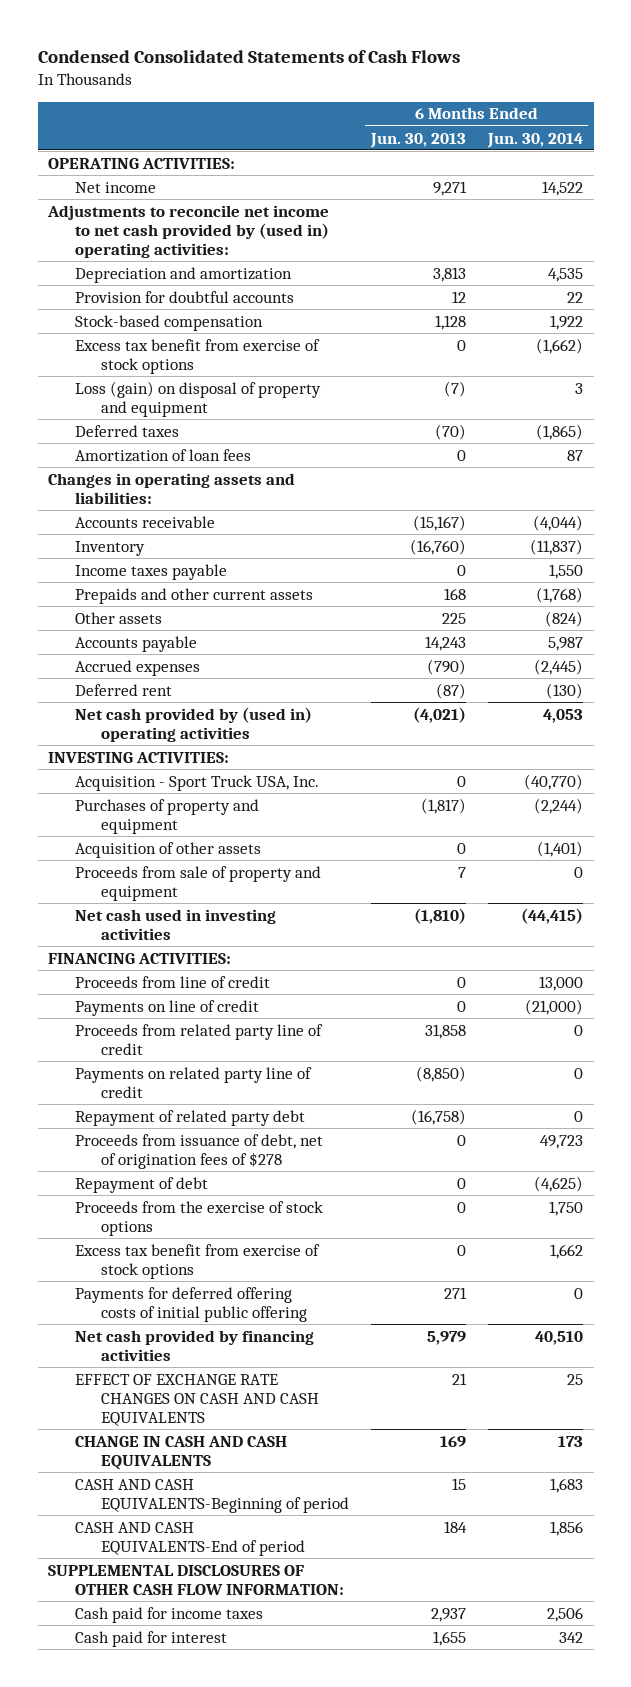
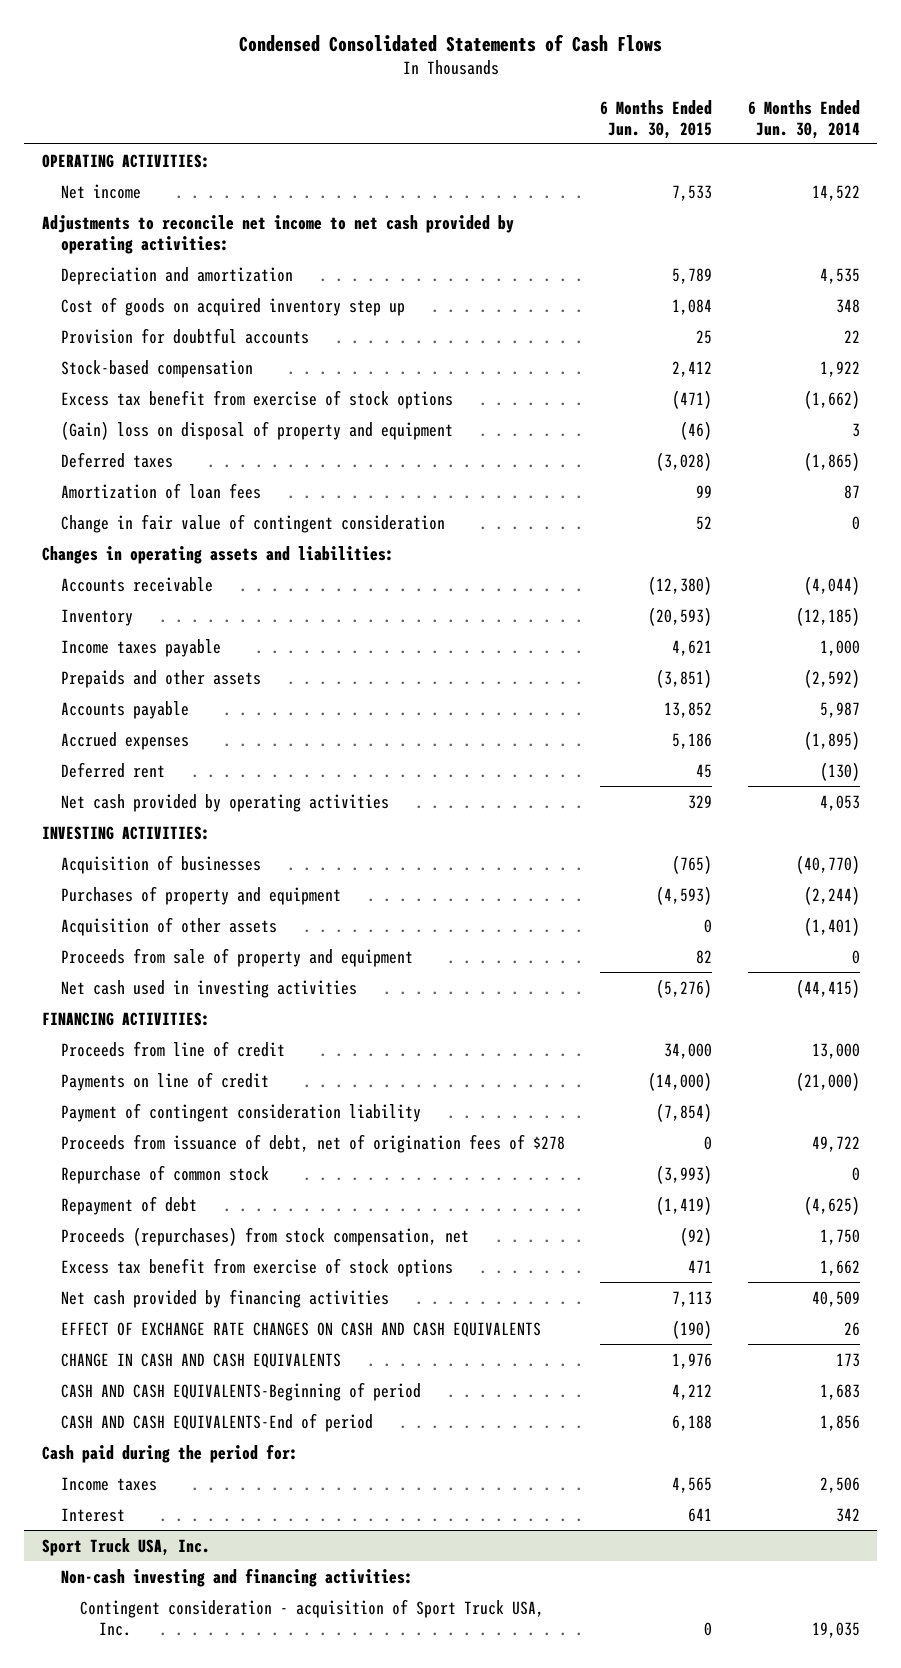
- | 6 Months Ended Jun. 30, 2013 | 6 Months Ended Jun. 30, 2014
+ | 6 Months Ended Jun. 30, 2015 | 6 Months Ended Jun. 30, 2014
- Adjustments to reconcile net income to net cash provided by (used in) operating activities:
+ Adjustments to reconcile net income to net cash provided by operating activities:
+ Cost of goods on acquired inventory step up | 1,084 | 348
- Loss (gain) on disposal of property and equipment | (7) | 3
+ (Gain) loss on disposal of property and equipment | (46) | 3
+ Change in fair value of contingent consideration | 52 | 0
- Inventory | (16,760) | (11,837)
- Income taxes payable | 0 | 1,550
- Prepaids and other current assets | 168 | (1,768)
- Other assets | 225 | (824)
+ Inventory | (20,593) | (12,185)
+ Income taxes payable | 4,621 | 1,000
+ Prepaids and other assets | (3,851) | (2,592)
- Accrued expenses | (790) | (2,445)
+ Accrued expenses | 5,186 | (1,895)
- Net cash provided by (used in) operating activities | (4,021) | 4,053
+ Net cash provided by operating activities | 329 | 4,053
- Acquisition - Sport Truck USA, Inc. | 0 | (40,770)
+ Acquisition of businesses | (765) | (40,770)
- Proceeds from related party line of credit | 31,858 | 0
- Payments on related party line of credit | (8,850) | 0
- Repayment of related party debt | (16,758) | 0
- Proceeds from issuance of debt, net of origination fees of $278 | 0 | 49,723
+ Payment of contingent consideration liability | (7,854) |
+ Proceeds from issuance of debt, net of origination fees of $278 | 0 | 49,722
+ Repurchase of common stock | (3,993) | 0
- Proceeds from the exercise of stock options | 0 | 1,750
+ Proceeds (repurchases) from stock compensation, net | (92) | 1,750
- Payments for deferred offering costs of initial public offering | 271 | 0
- Net cash provided by financing activities | 5,979 | 40,510
- EFFECT OF EXCHANGE RATE CHANGES ON CASH AND CASH EQUIVALENTS | 21 | 25
+ Net cash provided by financing activities | 7,113 | 40,509
+ EFFECT OF EXCHANGE RATE CHANGES ON CASH AND CASH EQUIVALENTS | (190) | 26
- SUPPLEMENTAL DISCLOSURES OF OTHER CASH FLOW INFORMATION:
- Cash paid for income taxes | 2,937 | 2,506
- Cash paid for interest | 1,655 | 342
+ Cash paid during the period for:
+ Income taxes | 4,565 | 2,506
+ Interest | 641 | 342
+ Sport Truck USA, Inc.
+ Non-cash investing and financing activities:
+ Contingent consideration - acquisition of Sport Truck USA, Inc. | 0 | 19,035

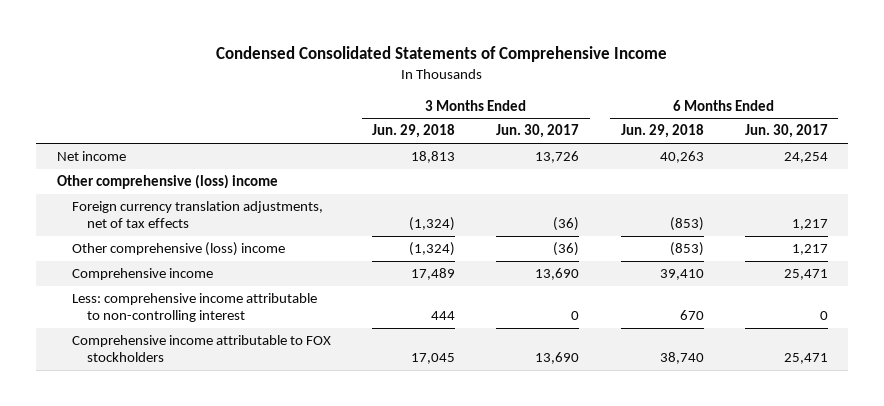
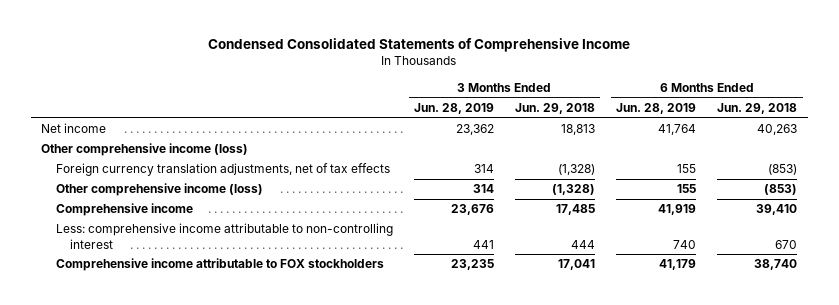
- | 3 Months Ended Jun. 29, 2018 | 3 Months Ended Jun. 30, 2017 | 6 Months Ended Jun. 29, 2018 | 6 Months Ended Jun. 30, 2017
+ | 3 Months Ended Jun. 28, 2019 | 3 Months Ended Jun. 29, 2018 | 6 Months Ended Jun. 28, 2019 | 6 Months Ended Jun. 29, 2018
- Other comprehensive (loss) income
- Foreign currency translation adjustments, net of tax effects | (1,324) | (36) | (853) | 1,217
- Other comprehensive (loss) income | (1,324) | (36) | (853) | 1,217
- Comprehensive income | 17,489 | 13,690 | 39,410 | 25,471
+ Other comprehensive income (loss)
+ Foreign currency translation adjustments, net of tax effects | 314 | (1,328) | 155 | (853)
+ Other comprehensive income (loss) | 314 | (1,328) | 155 | (853)
+ Comprehensive income | 23,676 | 17,485 | 41,919 | 39,410
- Comprehensive income attributable to FOX stockholders | 17,045 | 13,690 | 38,740 | 25,471
+ Comprehensive income attributable to FOX stockholders | 23,235 | 17,041 | 41,179 | 38,740

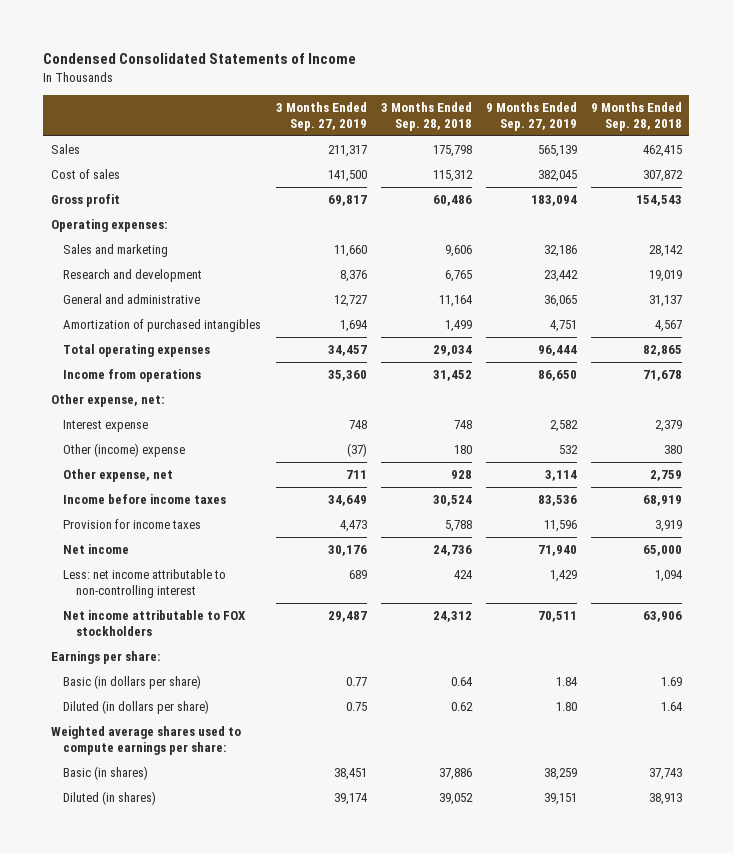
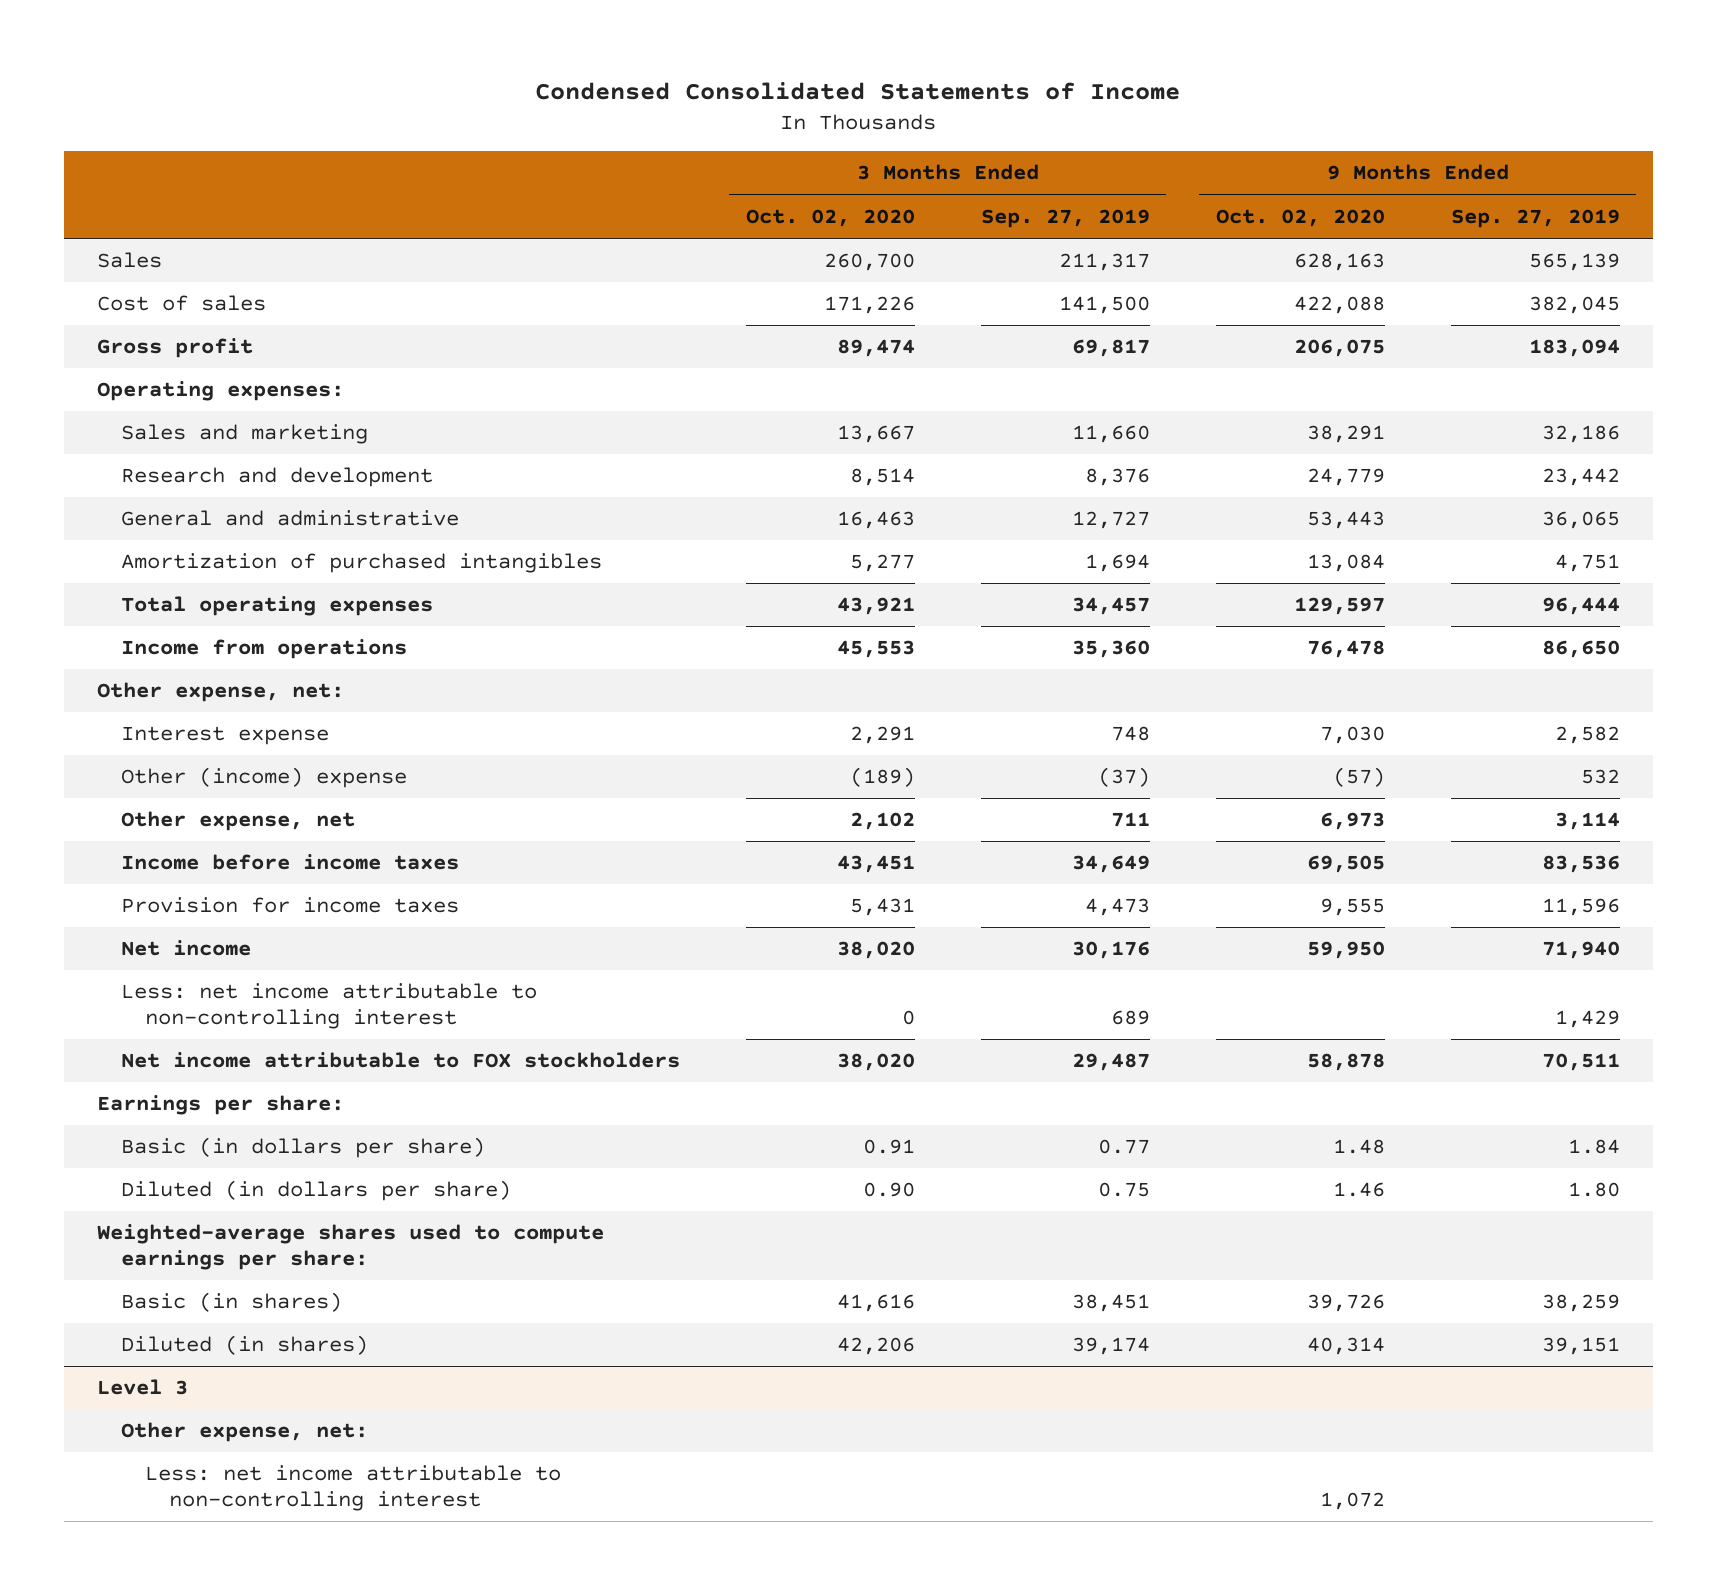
- | 3 Months Ended Sep. 27, 2019 | 3 Months Ended Sep. 28, 2018 | 9 Months Ended Sep. 27, 2019 | 9 Months Ended Sep. 28, 2018
+ | 3 Months Ended Oct. 02, 2020 | 3 Months Ended Sep. 27, 2019 | 9 Months Ended Oct. 02, 2020 | 9 Months Ended Sep. 27, 2019
- Weighted average shares used to compute earnings per share:
+ Weighted-average shares used to compute earnings per share:
+ Level 3
+ Other expense, net:
+ Less: net income attributable to non-controlling interest | | | 1,072 |

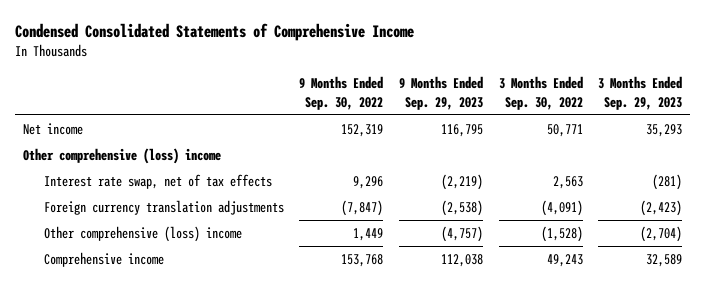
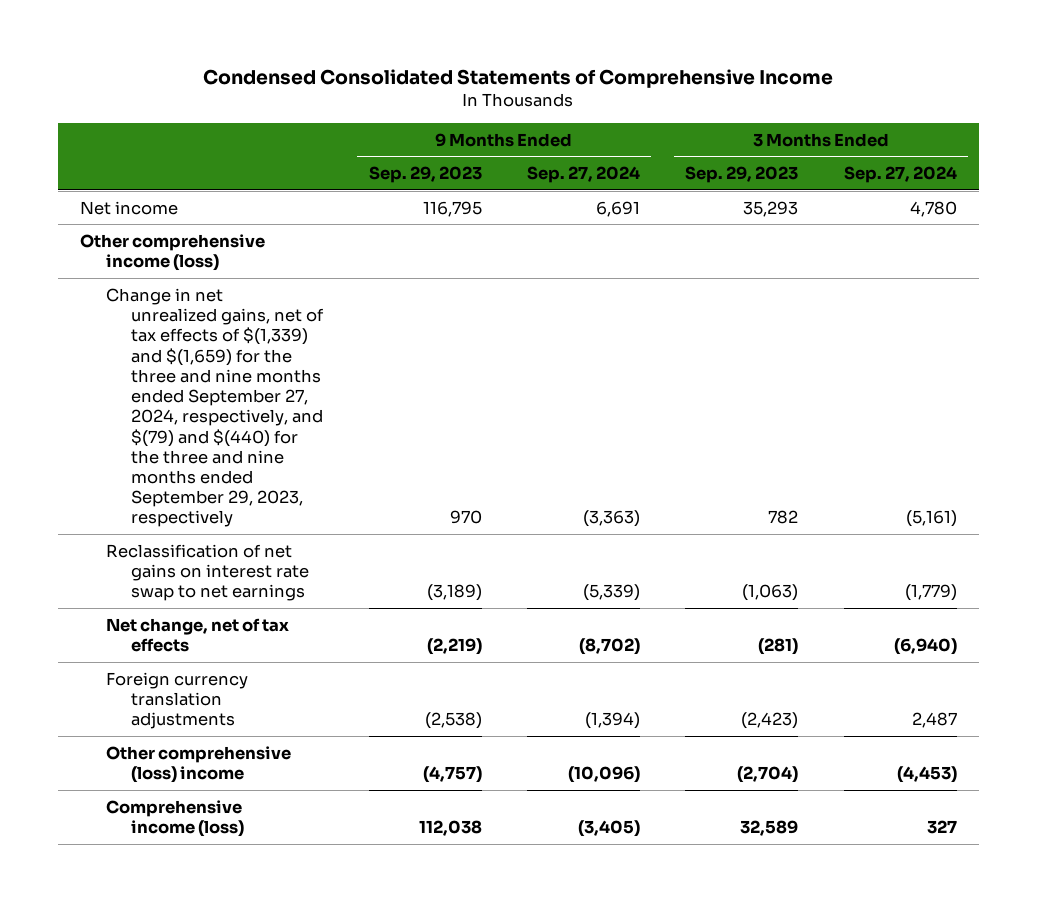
- | 9 Months Ended Sep. 30, 2022 | 9 Months Ended Sep. 29, 2023 | 3 Months Ended Sep. 30, 2022 | 3 Months Ended Sep. 29, 2023
+ | 9 Months Ended Sep. 29, 2023 | 9 Months Ended Sep. 27, 2024 | 3 Months Ended Sep. 29, 2023 | 3 Months Ended Sep. 27, 2024
- Other comprehensive (loss) income
- Interest rate swap, net of tax effects | 9,296 | (2,219) | 2,563 | (281)
+ Other comprehensive income (loss)
+ Change in net unrealized gains, net of tax effects of $(1,339) and $(1,659) for the three and nine months ended September 27, 2024, respectively, and $(79) and $(440) for the three and nine months ended September 29, 2023, respectively | 970 | (3,363) | 782 | (5,161)
+ Reclassification of net gains on interest rate swap to net earnings | (3,189) | (5,339) | (1,063) | (1,779)
+ Net change, net of tax effects | (2,219) | (8,702) | (281) | (6,940)
- Comprehensive income | 153,768 | 112,038 | 49,243 | 32,589
+ Comprehensive income (loss) | 112,038 | (3,405) | 32,589 | 327

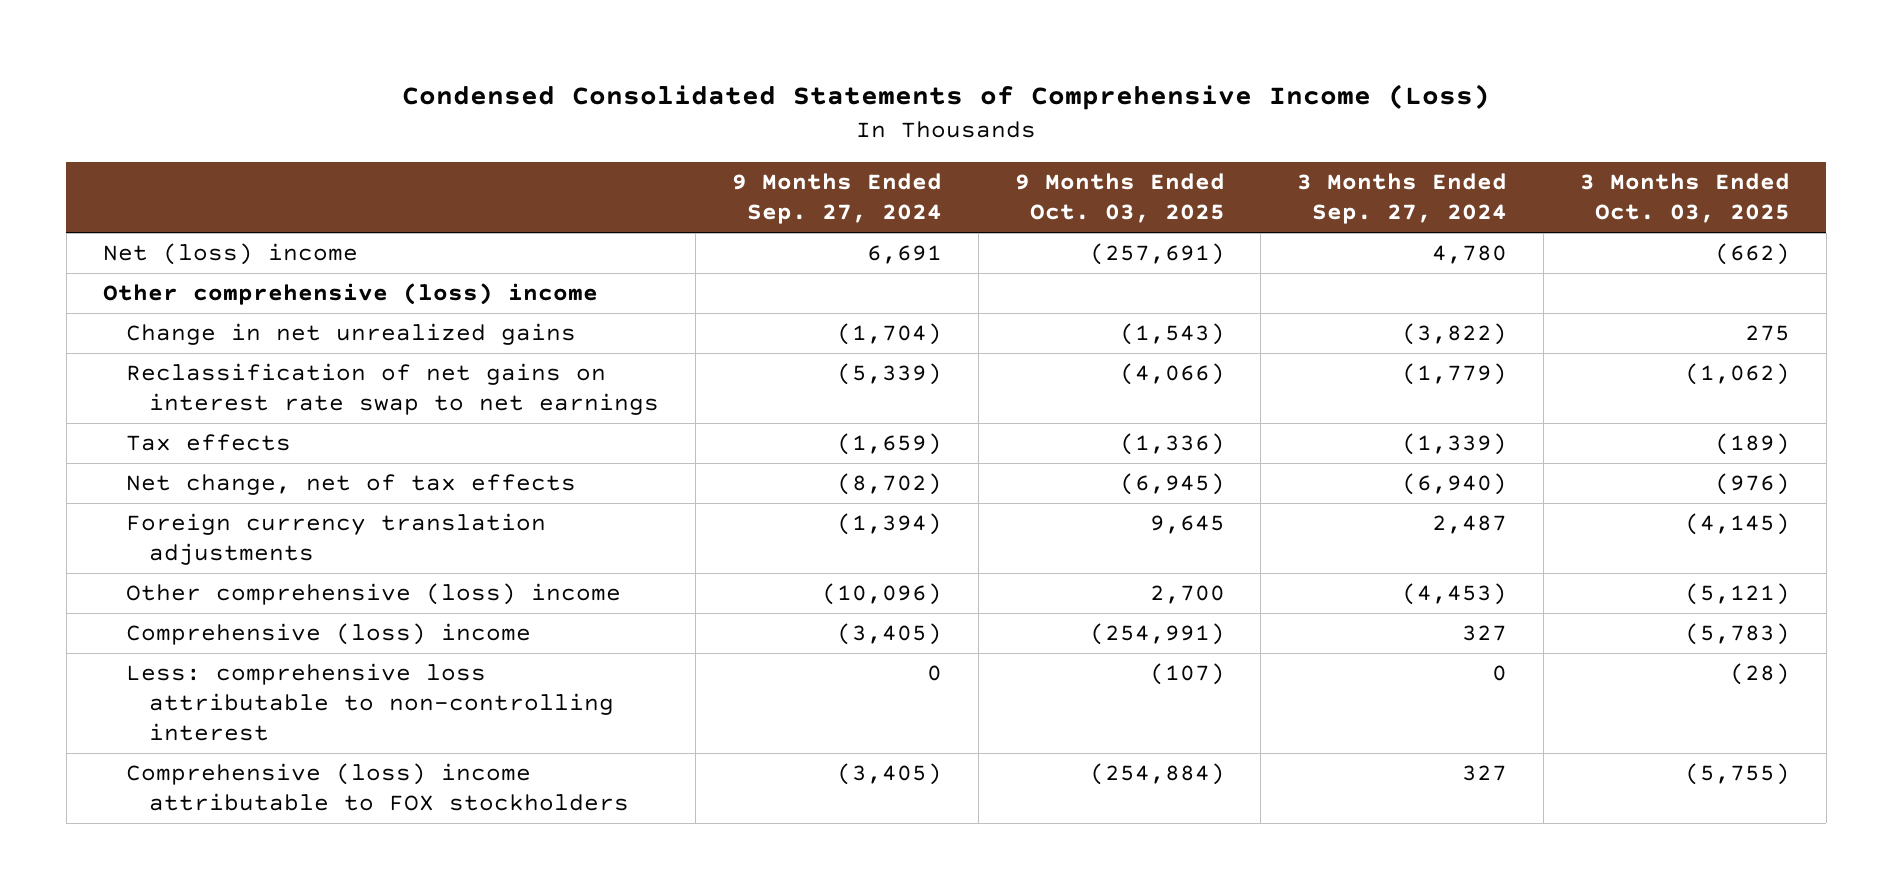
- Condensed Consolidated Statements of Comprehensive Income
+ Condensed Consolidated Statements of Comprehensive Income (Loss)
- | 9 Months Ended Sep. 29, 2023 | 9 Months Ended Sep. 27, 2024 | 3 Months Ended Sep. 29, 2023 | 3 Months Ended Sep. 27, 2024
+ | 9 Months Ended Sep. 27, 2024 | 9 Months Ended Oct. 03, 2025 | 3 Months Ended Sep. 27, 2024 | 3 Months Ended Oct. 03, 2025
- Net income | 116,795 | 6,691 | 35,293 | 4,780
- Other comprehensive income (loss)
- Change in net unrealized gains, net of tax effects of $(1,339) and $(1,659) for the three and nine months ended September 27, 2024, respectively, and $(79) and $(440) for the three and nine months ended September 29, 2023, respectively | 970 | (3,363) | 782 | (5,161)
+ Net (loss) income | 6,691 | (257,691) | 4,780 | (662)
+ Other comprehensive (loss) income
+ Change in net unrealized gains | (1,704) | (1,543) | (3,822) | 275
+ Tax effects | (1,659) | (1,336) | (1,339) | (189)
- Comprehensive income (loss) | 112,038 | (3,405) | 32,589 | 327
+ Comprehensive (loss) income | (3,405) | (254,991) | 327 | (5,783)
+ Less: comprehensive loss attributable to non-controlling interest | 0 | (107) | 0 | (28)
+ Comprehensive (loss) income attributable to FOX stockholders | (3,405) | (254,884) | 327 | (5,755)

